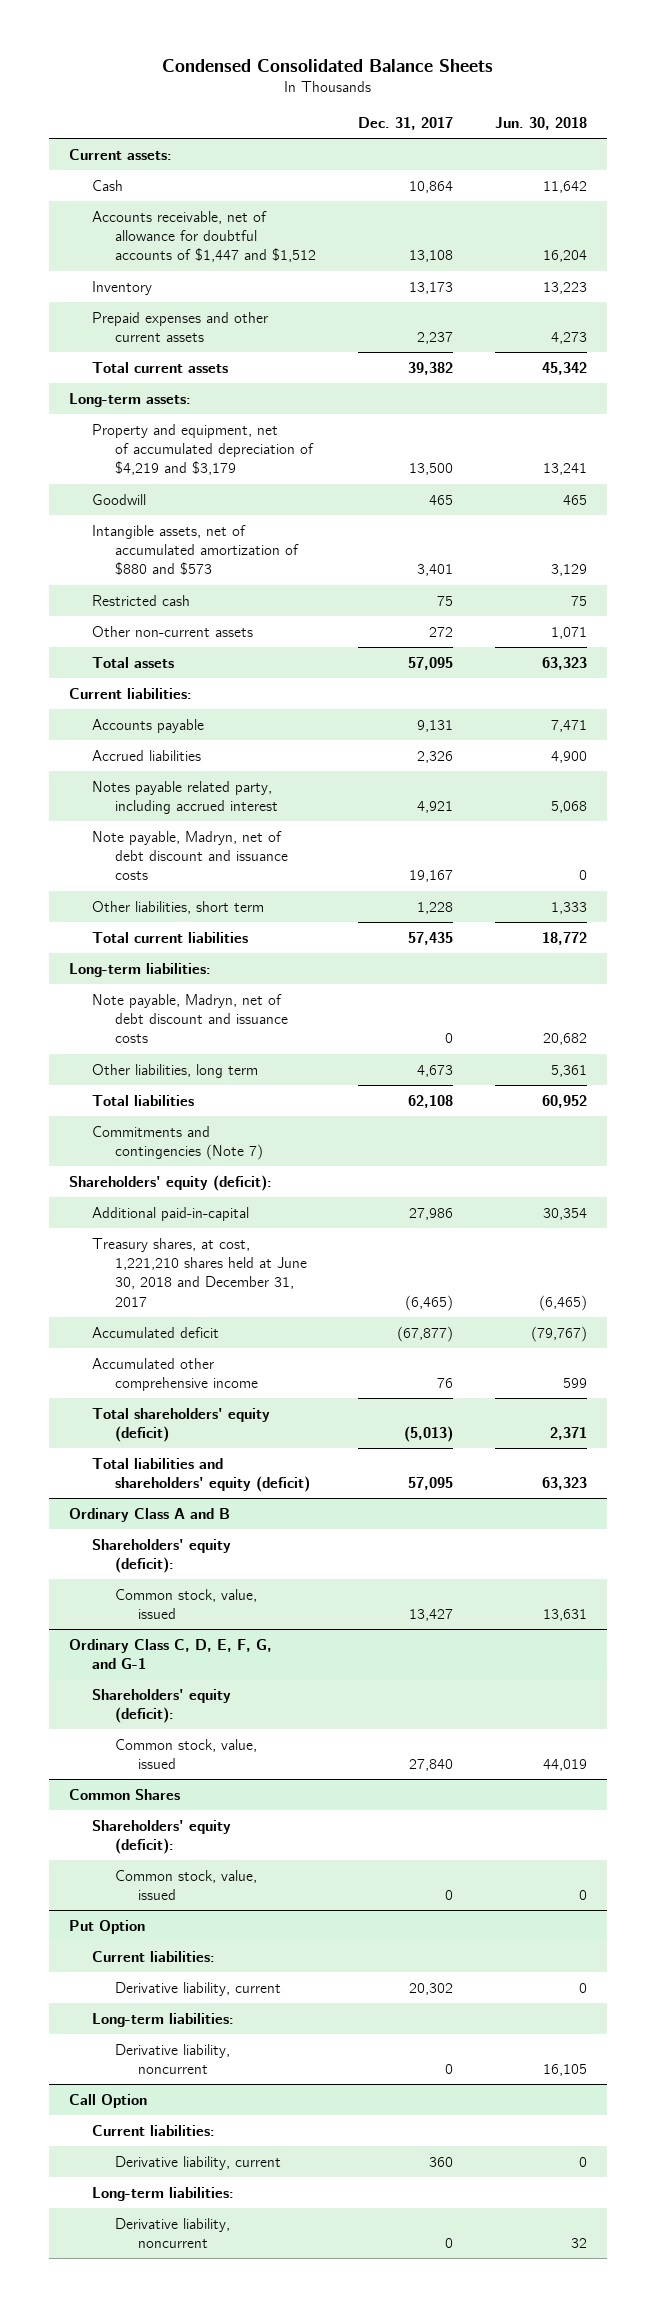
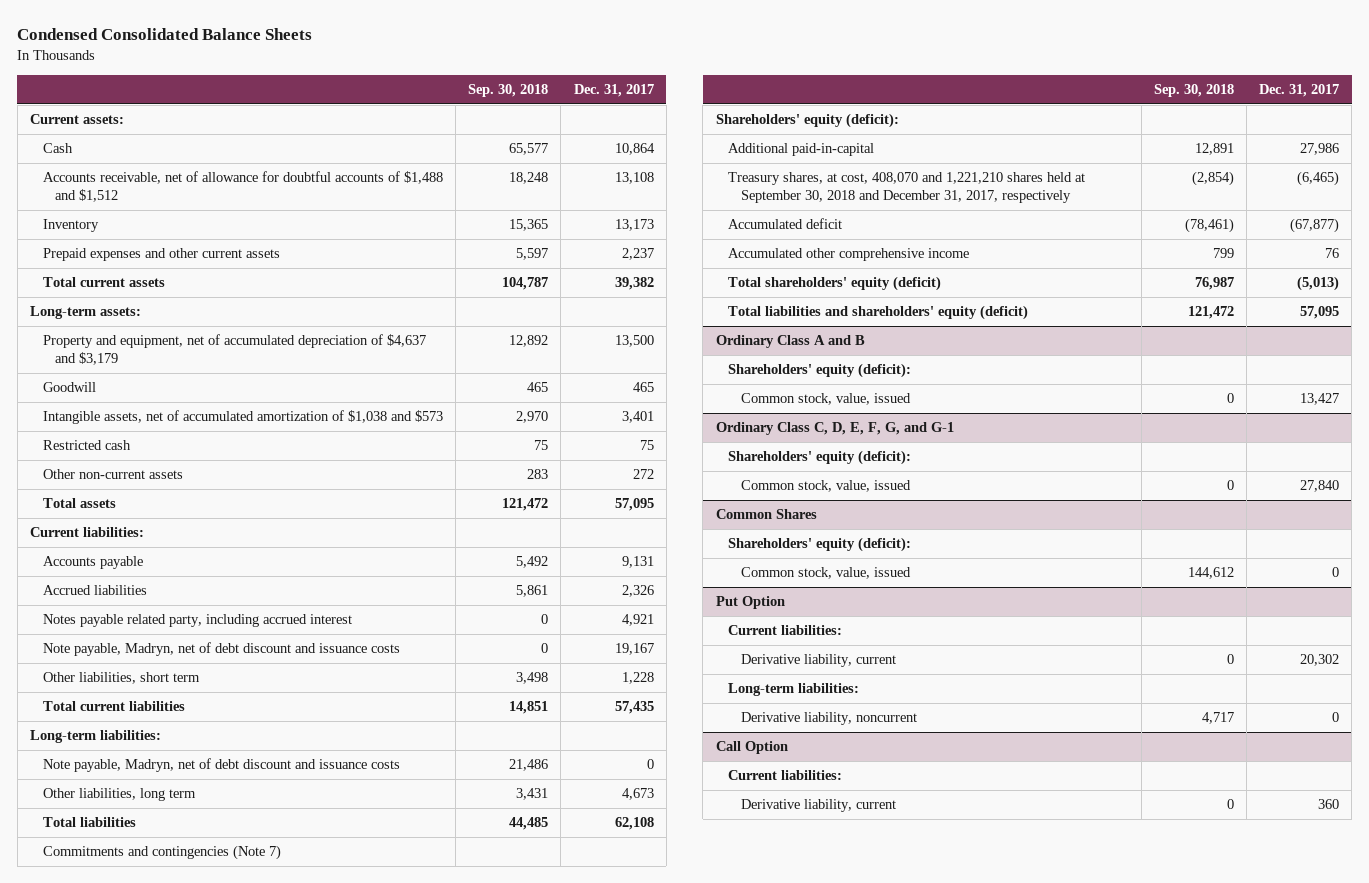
- | Dec. 31, 2017 | Jun. 30, 2018
+ | Sep. 30, 2018 | Dec. 31, 2017
- Accounts receivable, net of allowance for doubtful accounts of $1,447 and $1,512 | 13,108 | 16,204
+ Accounts receivable, net of allowance for doubtful accounts of $1,488 and $1,512 | 18,248 | 13,108
- Property and equipment, net of accumulated depreciation of $4,219 and $3,179 | 13,500 | 13,241
+ Property and equipment, net of accumulated depreciation of $4,637 and $3,179 | 12,892 | 13,500
- Intangible assets, net of accumulated amortization of $880 and $573 | 3,401 | 3,129
+ Intangible assets, net of accumulated amortization of $1,038 and $573 | 2,970 | 3,401
- Treasury shares, at cost, 1,221,210 shares held at June 30, 2018 and December 31, 2017 | (6,465) | (6,465)
+ Treasury shares, at cost, 408,070 and 1,221,210 shares held at September 30, 2018 and December 31, 2017, respectively | (2,854) | (6,465)
@ Call Option
- Long-term liabilities:
- Derivative liability, noncurrent | 0 | 32

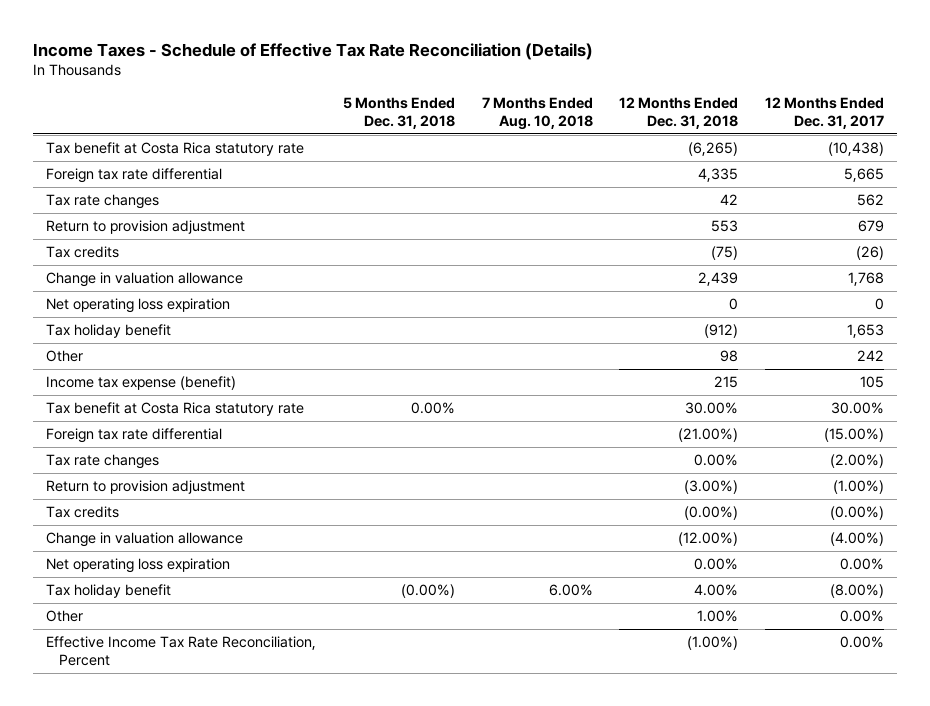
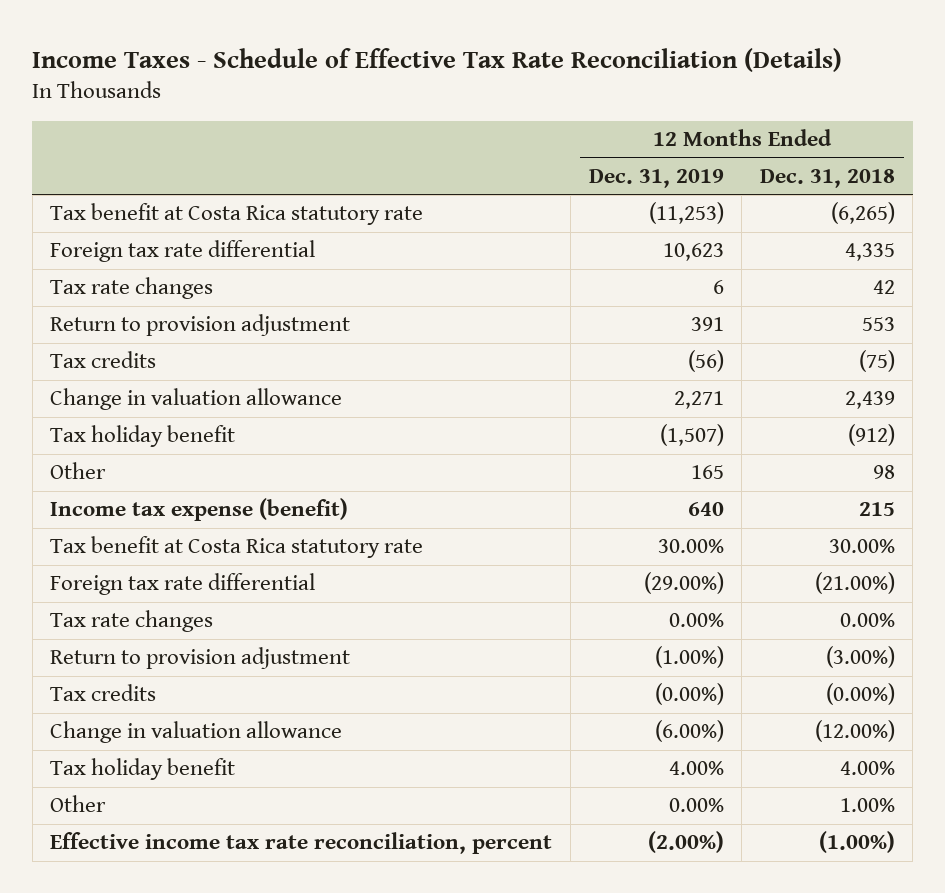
- | 5 Months Ended Dec. 31, 2018 | 7 Months Ended Aug. 10, 2018 | 12 Months Ended Dec. 31, 2018 | 12 Months Ended Dec. 31, 2017
+ | 12 Months Ended Dec. 31, 2019 | 12 Months Ended Dec. 31, 2018
- Net operating loss expiration | | | 0 | 0
- Net operating loss expiration | | | 0.00% | 0.00%
- Effective Income Tax Rate Reconciliation, Percent | | | (1.00%) | 0.00%
+ Effective income tax rate reconciliation, percent | (2.00%) | (1.00%)

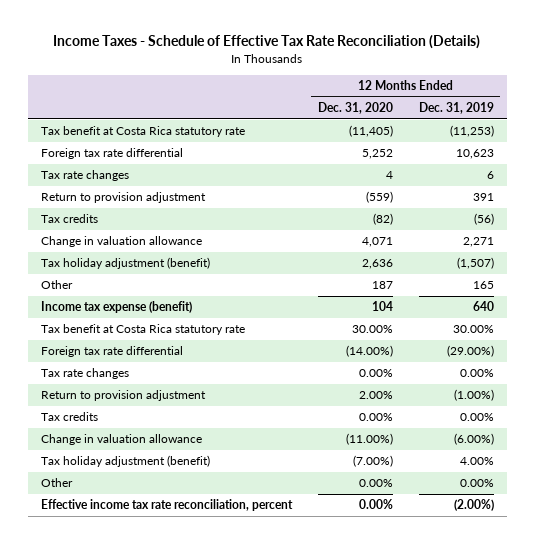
- | 12 Months Ended Dec. 31, 2019 | 12 Months Ended Dec. 31, 2018
+ | 12 Months Ended Dec. 31, 2020 | 12 Months Ended Dec. 31, 2019
- Tax holiday benefit | (1,507) | (912)
+ Tax holiday adjustment (benefit) | 2,636 | (1,507)
- Tax credits | (0.00%) | (0.00%)
+ Tax credits | 0.00% | 0.00%
- Tax holiday benefit | 4.00% | 4.00%
+ Tax holiday adjustment (benefit) | (7.00%) | 4.00%

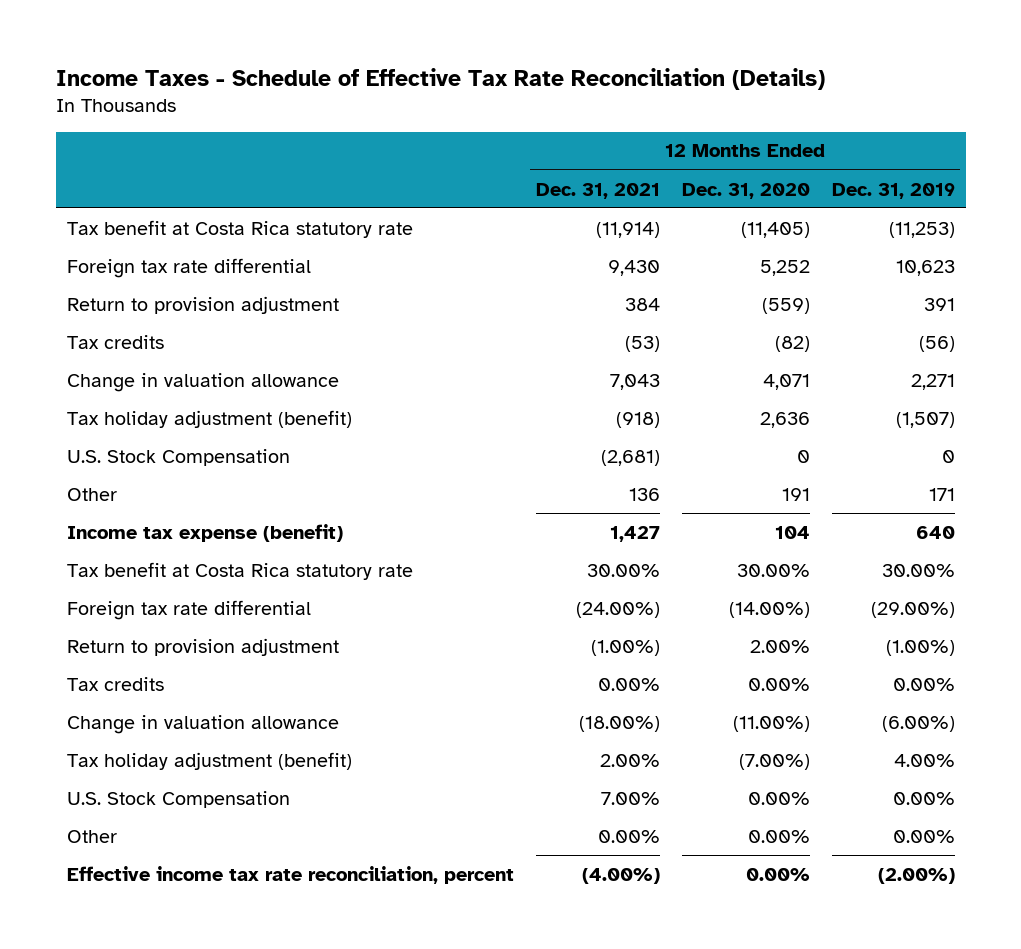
- | 12 Months Ended Dec. 31, 2020 | 12 Months Ended Dec. 31, 2019
+ | 12 Months Ended Dec. 31, 2021 | 12 Months Ended Dec. 31, 2020 | 12 Months Ended Dec. 31, 2019
- Tax rate changes | 4 | 6
- Other | 187 | 165
+ U.S. Stock Compensation | (2,681) | 0 | 0
+ Other | 136 | 191 | 171
- Tax rate changes | 0.00% | 0.00%
+ U.S. Stock Compensation | 7.00% | 0.00% | 0.00%

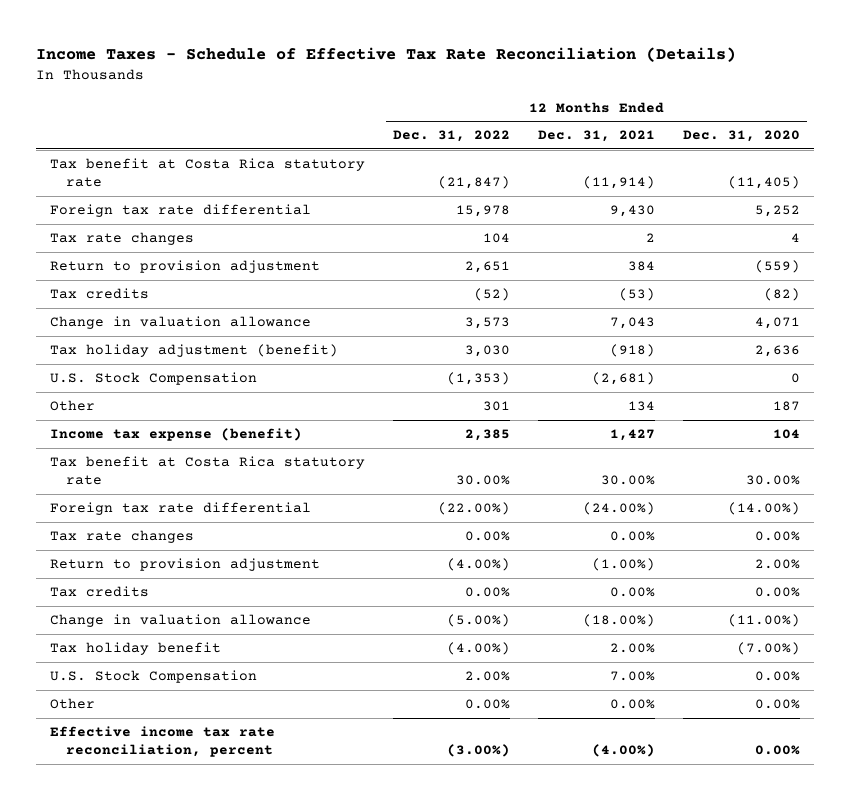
- | 12 Months Ended Dec. 31, 2021 | 12 Months Ended Dec. 31, 2020 | 12 Months Ended Dec. 31, 2019
+ | 12 Months Ended Dec. 31, 2022 | 12 Months Ended Dec. 31, 2021 | 12 Months Ended Dec. 31, 2020
+ Tax rate changes | 104 | 2 | 4
- Other | 136 | 191 | 171
+ Other | 301 | 134 | 187
+ Tax rate changes | 0.00% | 0.00% | 0.00%
- Tax holiday adjustment (benefit) | 2.00% | (7.00%) | 4.00%
+ Tax holiday benefit | (4.00%) | 2.00% | (7.00%)

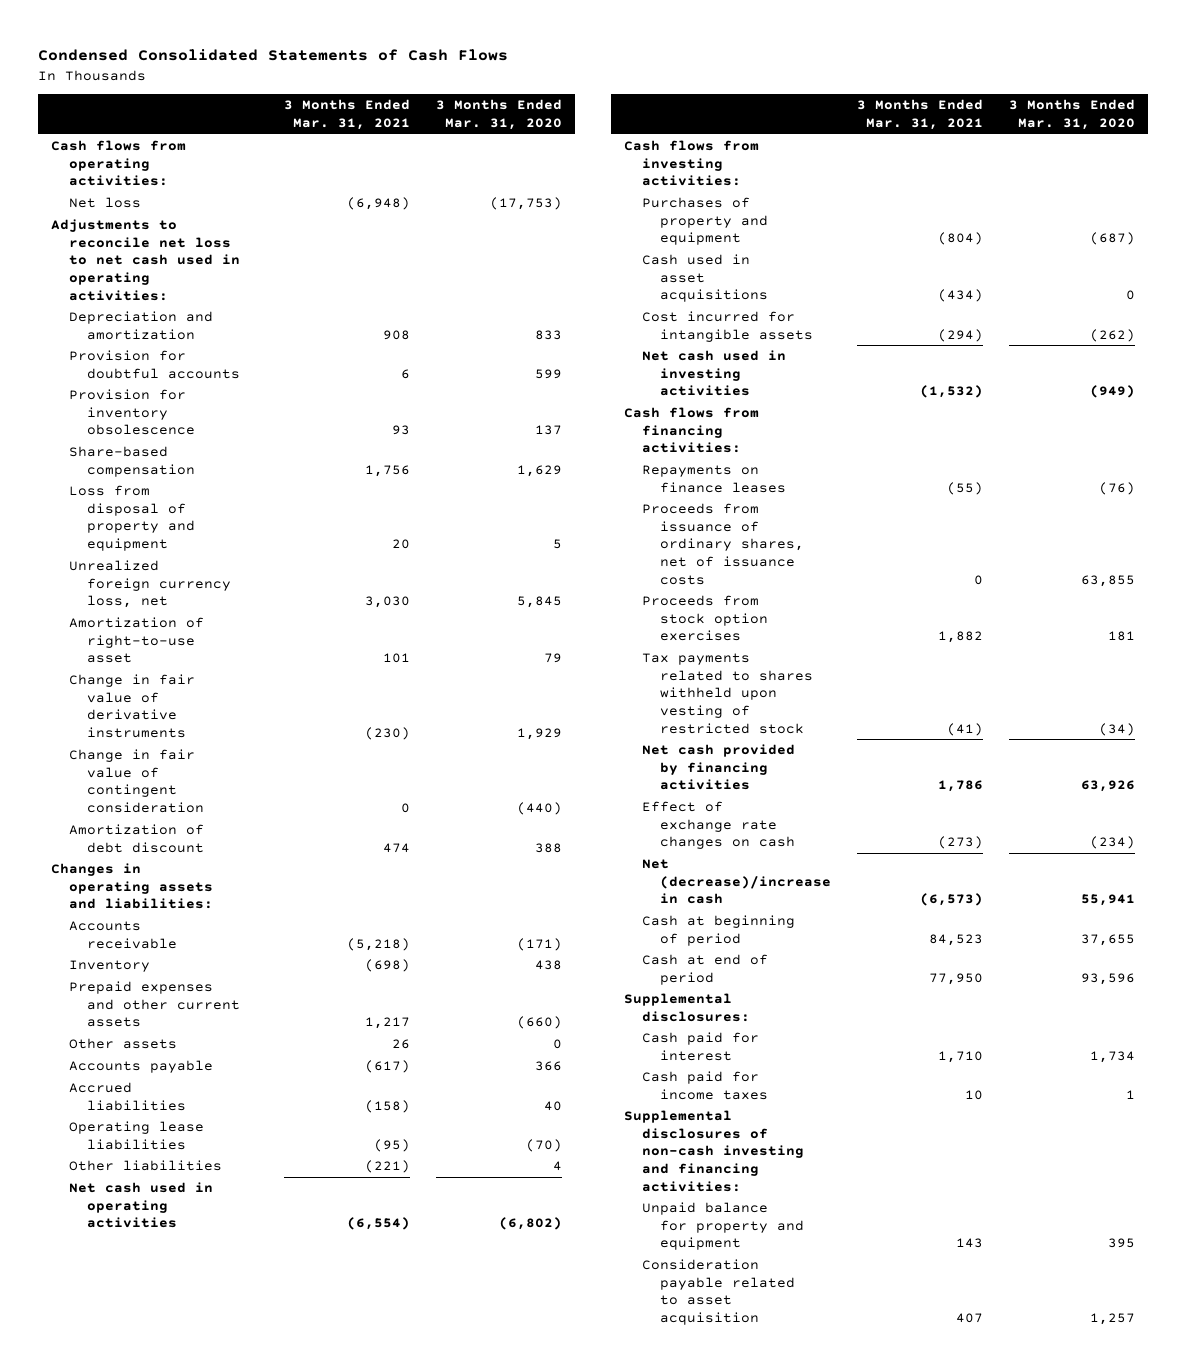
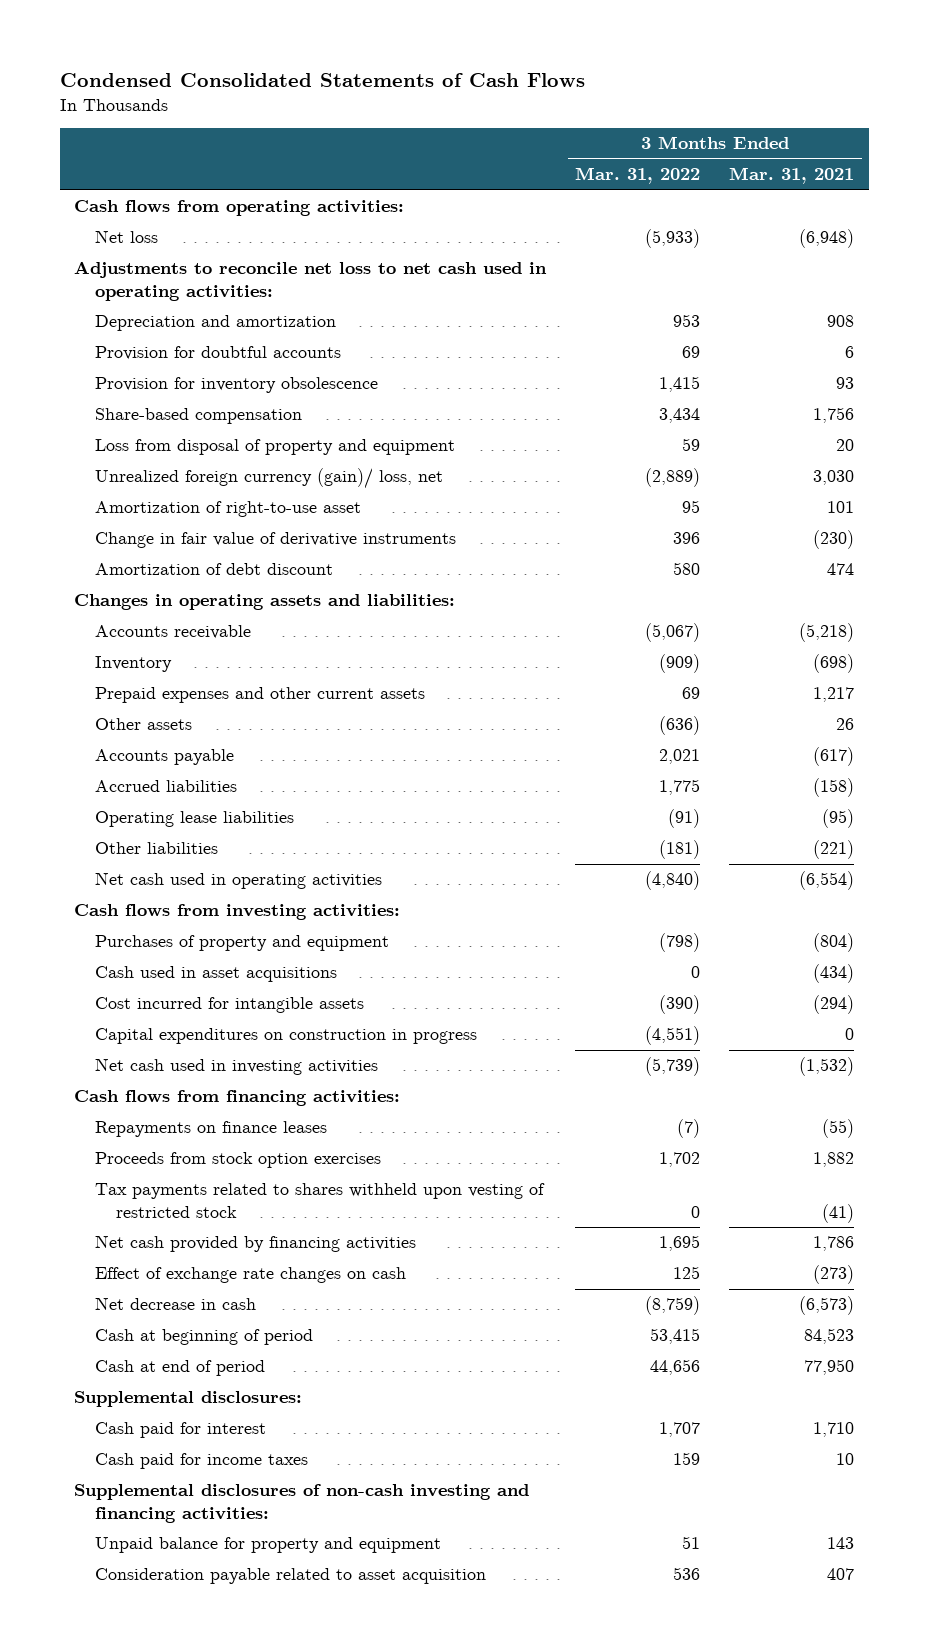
- | 3 Months Ended Mar. 31, 2021 | 3 Months Ended Mar. 31, 2020
+ | 3 Months Ended Mar. 31, 2022 | 3 Months Ended Mar. 31, 2021
- Unrealized foreign currency loss, net | 3,030 | 5,845
+ Unrealized foreign currency (gain)/ loss, net | (2,889) | 3,030
- Change in fair value of contingent consideration | 0 | (440)
+ Capital expenditures on construction in progress | (4,551) | 0
- Proceeds from issuance of ordinary shares, net of issuance costs | 0 | 63,855
- Net (decrease)/increase in cash | (6,573) | 55,941
+ Net decrease in cash | (8,759) | (6,573)

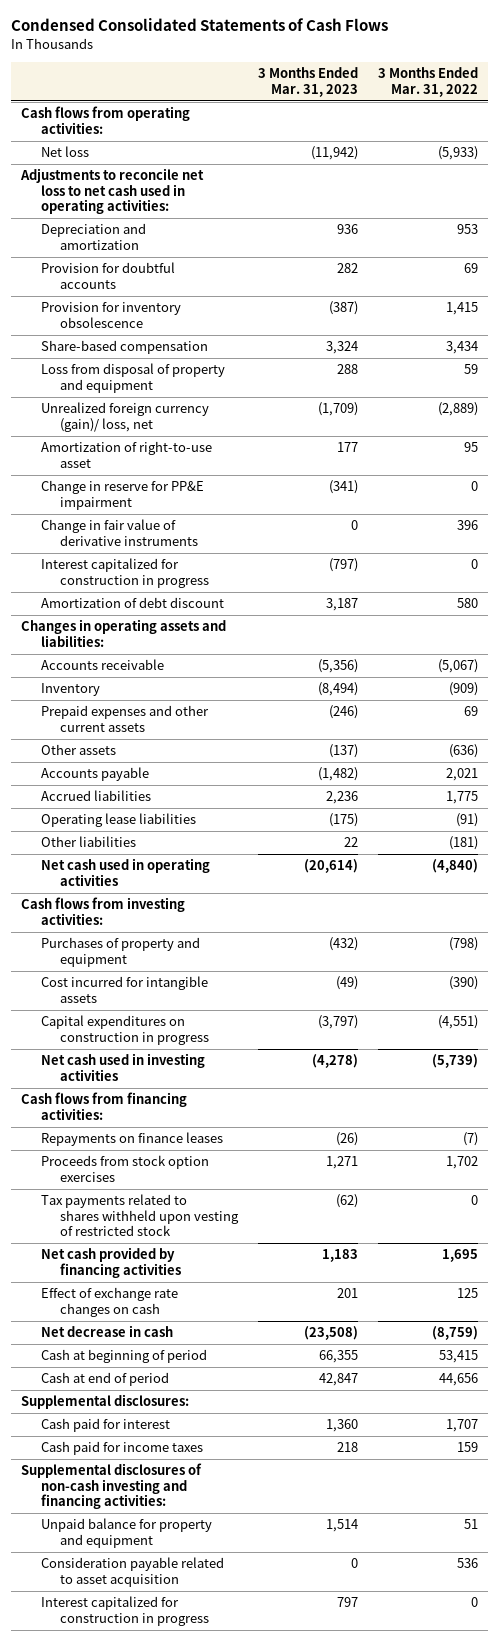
- | 3 Months Ended Mar. 31, 2022 | 3 Months Ended Mar. 31, 2021
+ | 3 Months Ended Mar. 31, 2023 | 3 Months Ended Mar. 31, 2022
+ Change in reserve for PP&E impairment | (341) | 0
+ Interest capitalized for construction in progress | (797) | 0
- Cash used in asset acquisitions | 0 | (434)
+ Interest capitalized for construction in progress | 797 | 0

